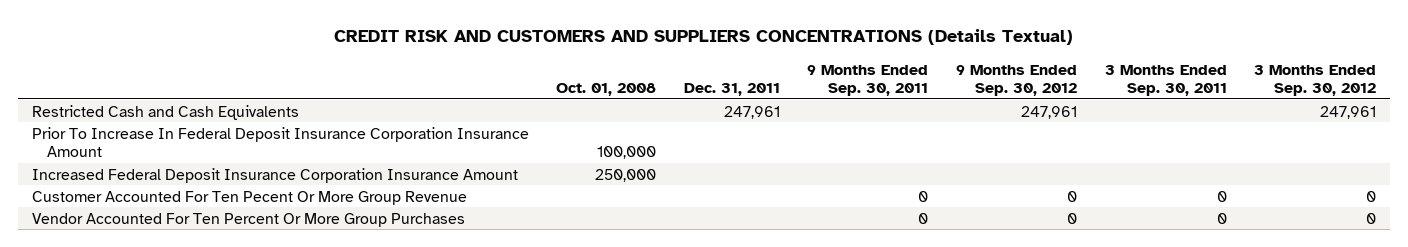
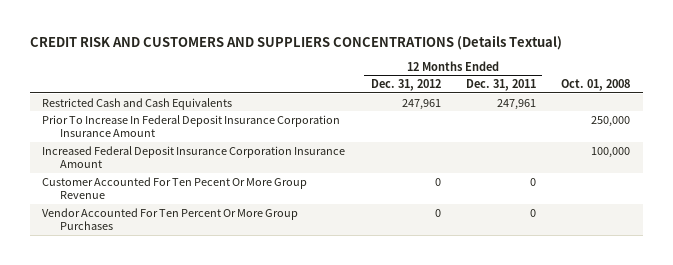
- | Oct. 01, 2008 | Dec. 31, 2011 | 9 Months Ended Sep. 30, 2011 | 9 Months Ended Sep. 30, 2012 | 3 Months Ended Sep. 30, 2011 | 3 Months Ended Sep. 30, 2012
+ | 12 Months Ended Dec. 31, 2012 | 12 Months Ended Dec. 31, 2011 | Oct. 01, 2008
- Prior To Increase In Federal Deposit Insurance Corporation Insurance Amount | 100,000 | | | | |
- Increased Federal Deposit Insurance Corporation Insurance Amount | 250,000 | | | | |
+ Prior To Increase In Federal Deposit Insurance Corporation Insurance Amount | | | 250,000
+ Increased Federal Deposit Insurance Corporation Insurance Amount | | | 100,000

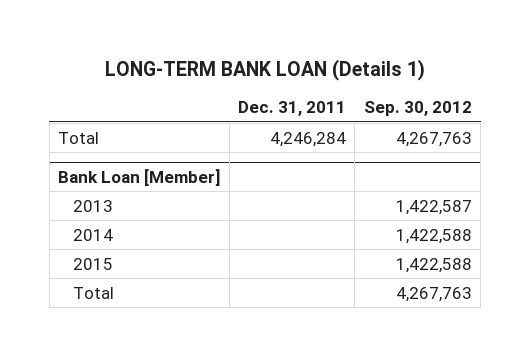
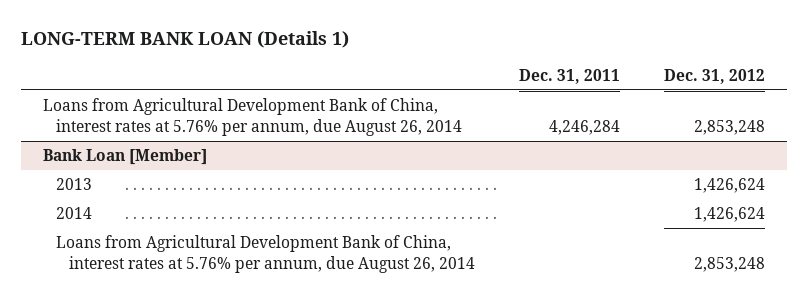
- | Dec. 31, 2011 | Sep. 30, 2012
+ | Dec. 31, 2011 | Dec. 31, 2012
- Total | 4,246,284 | 4,267,763
+ Loans from Agricultural Development Bank of China, interest rates at 5.76% per annum, due August 26, 2014 | 4,246,284 | 2,853,248
@ Bank Loan [Member]
- 2015 | | 1,422,588
- Total | | 4,267,763
+ Loans from Agricultural Development Bank of China, interest rates at 5.76% per annum, due August 26, 2014 | | 2,853,248

